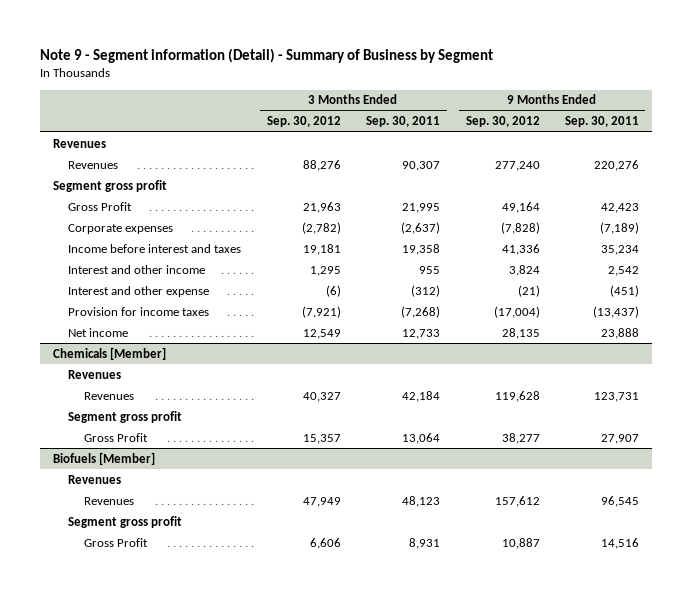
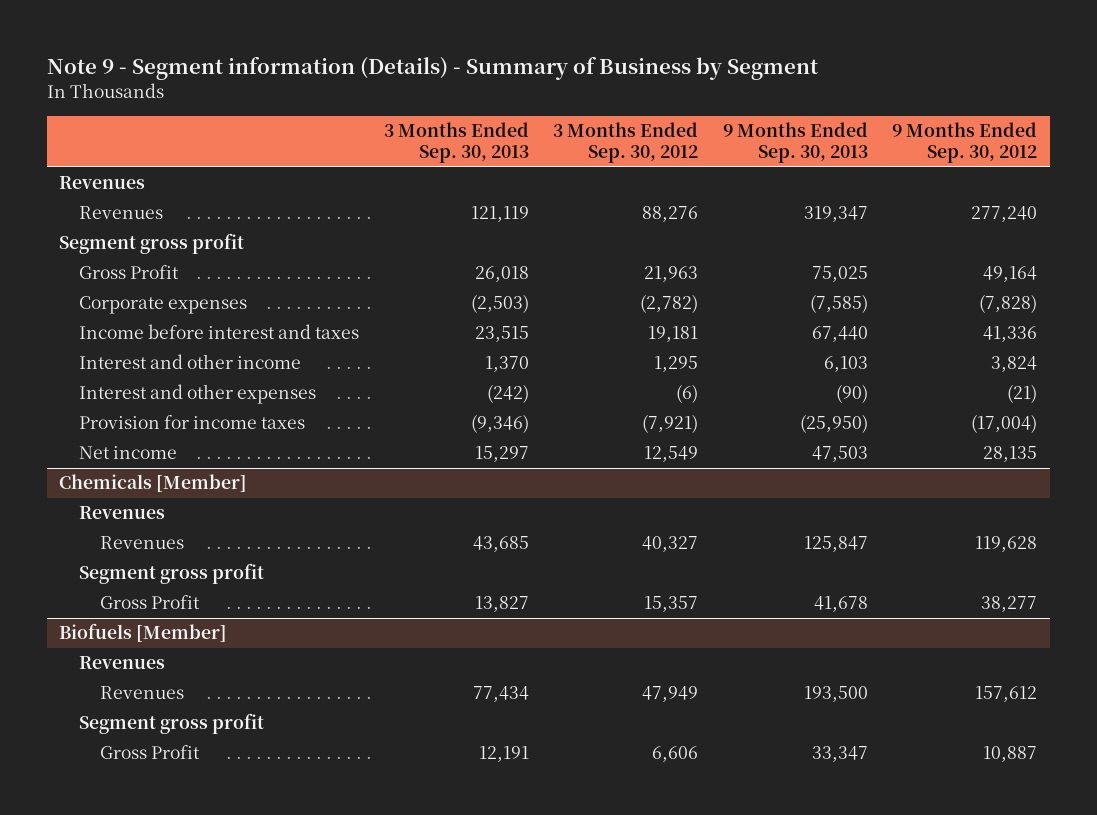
- Note 9 - Segment information (Detail) - Summary of Business by Segment
+ Note 9 - Segment information (Details) - Summary of Business by Segment
- | 3 Months Ended Sep. 30, 2012 | 3 Months Ended Sep. 30, 2011 | 9 Months Ended Sep. 30, 2012 | 9 Months Ended Sep. 30, 2011
+ | 3 Months Ended Sep. 30, 2013 | 3 Months Ended Sep. 30, 2012 | 9 Months Ended Sep. 30, 2013 | 9 Months Ended Sep. 30, 2012
- Interest and other expense | (6) | (312) | (21) | (451)
+ Interest and other expenses | (242) | (6) | (90) | (21)

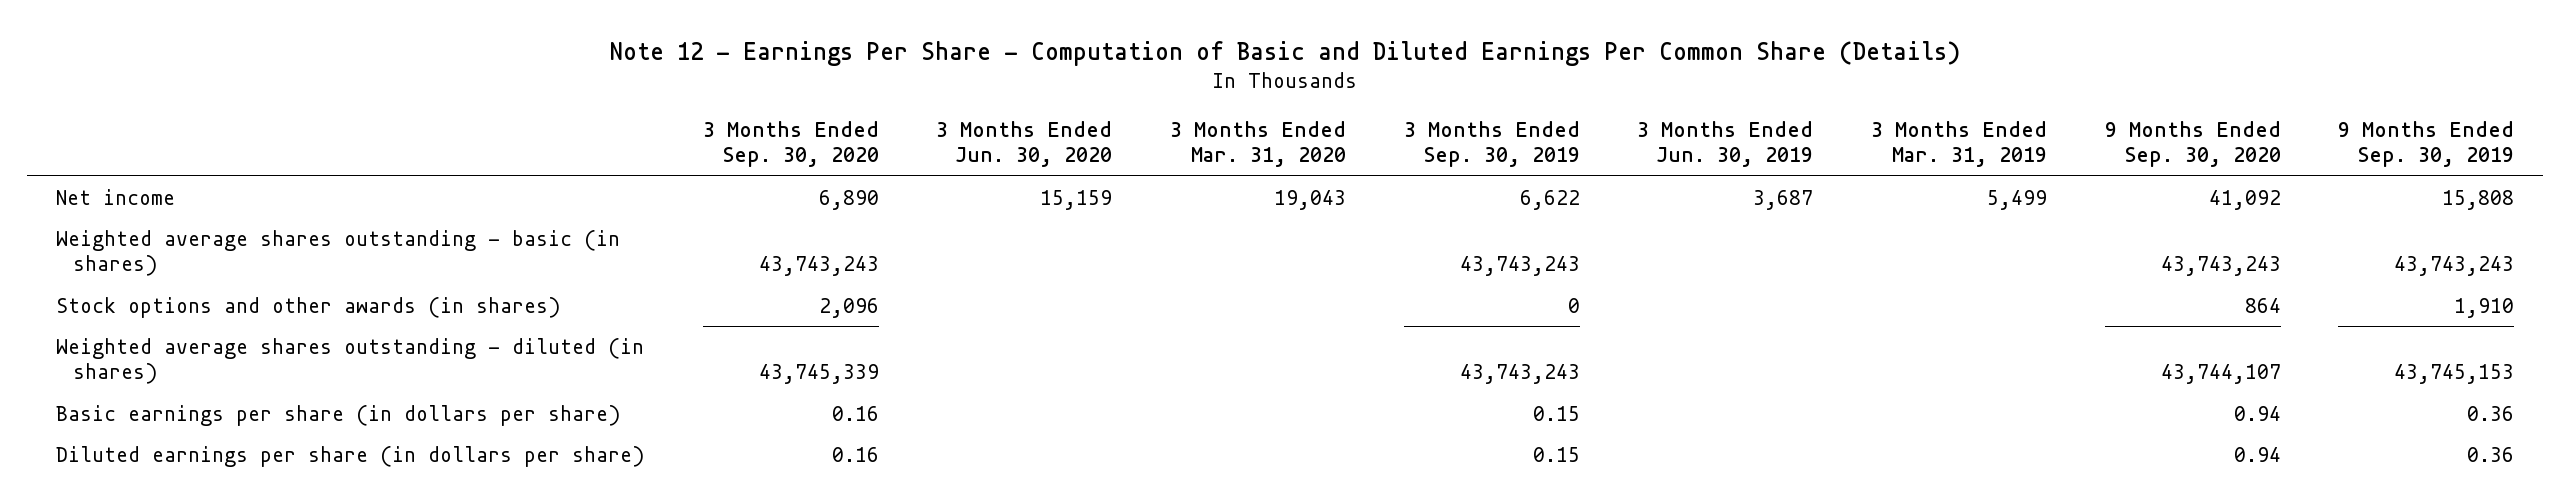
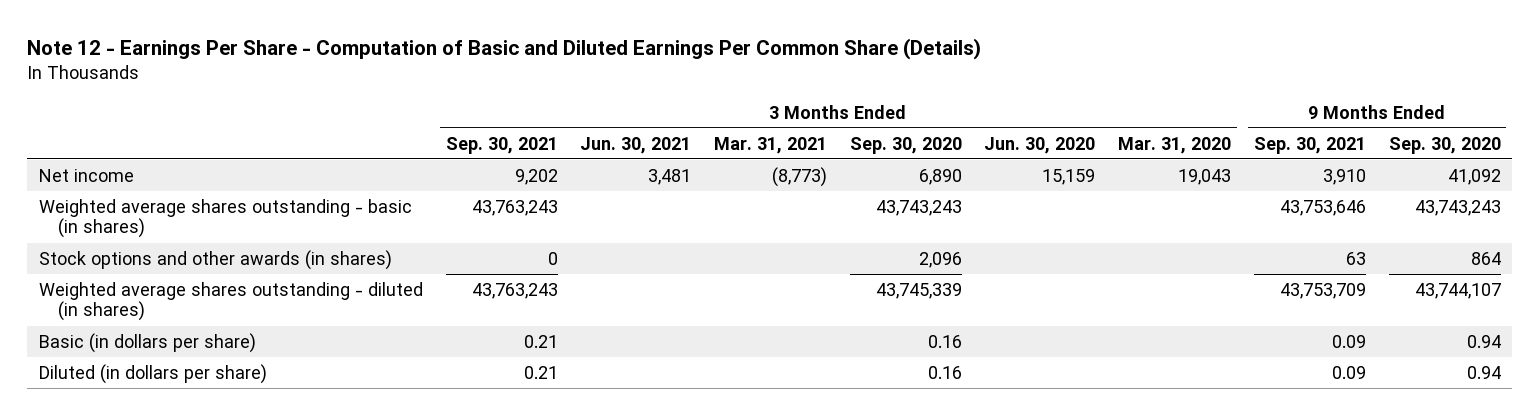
- | 3 Months Ended Sep. 30, 2020 | 3 Months Ended Jun. 30, 2020 | 3 Months Ended Mar. 31, 2020 | 3 Months Ended Sep. 30, 2019 | 3 Months Ended Jun. 30, 2019 | 3 Months Ended Mar. 31, 2019 | 9 Months Ended Sep. 30, 2020 | 9 Months Ended Sep. 30, 2019
+ | 3 Months Ended Sep. 30, 2021 | 3 Months Ended Jun. 30, 2021 | 3 Months Ended Mar. 31, 2021 | 3 Months Ended Sep. 30, 2020 | 3 Months Ended Jun. 30, 2020 | 3 Months Ended Mar. 31, 2020 | 9 Months Ended Sep. 30, 2021 | 9 Months Ended Sep. 30, 2020
- Basic earnings per share (in dollars per share) | 0.16 | | | 0.15 | | | 0.94 | 0.36
- Diluted earnings per share (in dollars per share) | 0.16 | | | 0.15 | | | 0.94 | 0.36
+ Basic (in dollars per share) | 0.21 | | | 0.16 | | | 0.09 | 0.94
+ Diluted (in dollars per share) | 0.21 | | | 0.16 | | | 0.09 | 0.94

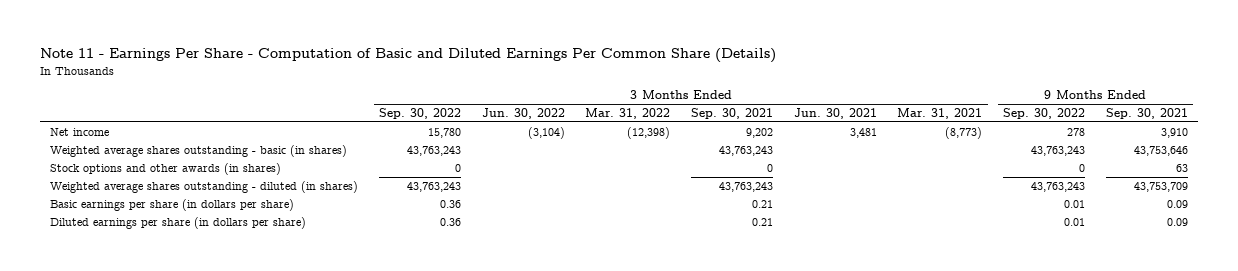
- Note 12 - Earnings Per Share - Computation of Basic and Diluted Earnings Per Common Share (Details)
+ Note 11 - Earnings Per Share - Computation of Basic and Diluted Earnings Per Common Share (Details)
- | 3 Months Ended Sep. 30, 2021 | 3 Months Ended Jun. 30, 2021 | 3 Months Ended Mar. 31, 2021 | 3 Months Ended Sep. 30, 2020 | 3 Months Ended Jun. 30, 2020 | 3 Months Ended Mar. 31, 2020 | 9 Months Ended Sep. 30, 2021 | 9 Months Ended Sep. 30, 2020
+ | 3 Months Ended Sep. 30, 2022 | 3 Months Ended Jun. 30, 2022 | 3 Months Ended Mar. 31, 2022 | 3 Months Ended Sep. 30, 2021 | 3 Months Ended Jun. 30, 2021 | 3 Months Ended Mar. 31, 2021 | 9 Months Ended Sep. 30, 2022 | 9 Months Ended Sep. 30, 2021
- Basic (in dollars per share) | 0.21 | | | 0.16 | | | 0.09 | 0.94
- Diluted (in dollars per share) | 0.21 | | | 0.16 | | | 0.09 | 0.94
+ Basic earnings per share (in dollars per share) | 0.36 | | | 0.21 | | | 0.01 | 0.09
+ Diluted earnings per share (in dollars per share) | 0.36 | | | 0.21 | | | 0.01 | 0.09

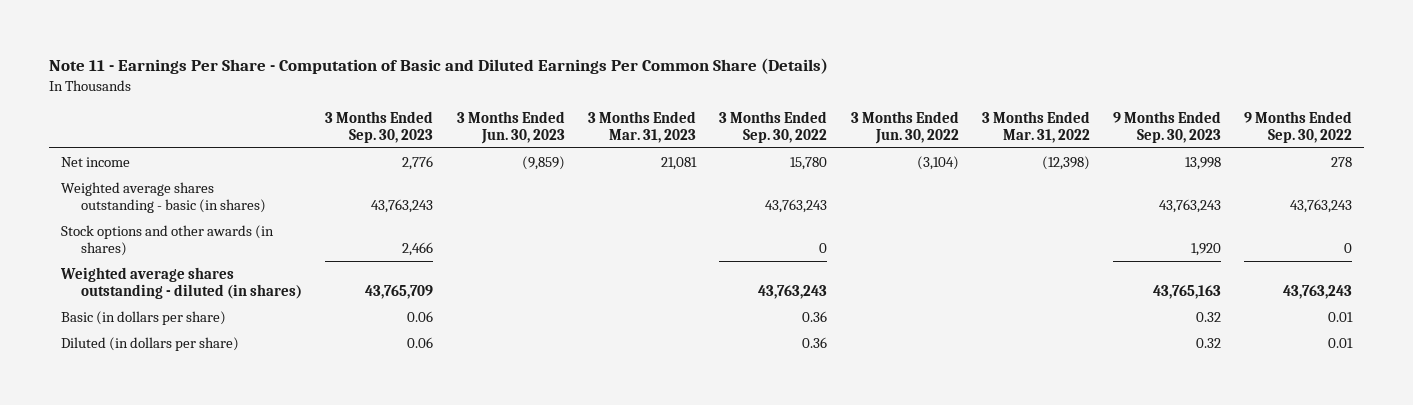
- | 3 Months Ended Sep. 30, 2022 | 3 Months Ended Jun. 30, 2022 | 3 Months Ended Mar. 31, 2022 | 3 Months Ended Sep. 30, 2021 | 3 Months Ended Jun. 30, 2021 | 3 Months Ended Mar. 31, 2021 | 9 Months Ended Sep. 30, 2022 | 9 Months Ended Sep. 30, 2021
+ | 3 Months Ended Sep. 30, 2023 | 3 Months Ended Jun. 30, 2023 | 3 Months Ended Mar. 31, 2023 | 3 Months Ended Sep. 30, 2022 | 3 Months Ended Jun. 30, 2022 | 3 Months Ended Mar. 31, 2022 | 9 Months Ended Sep. 30, 2023 | 9 Months Ended Sep. 30, 2022
- Basic earnings per share (in dollars per share) | 0.36 | | | 0.21 | | | 0.01 | 0.09
- Diluted earnings per share (in dollars per share) | 0.36 | | | 0.21 | | | 0.01 | 0.09
+ Basic (in dollars per share) | 0.06 | | | 0.36 | | | 0.32 | 0.01
+ Diluted (in dollars per share) | 0.06 | | | 0.36 | | | 0.32 | 0.01

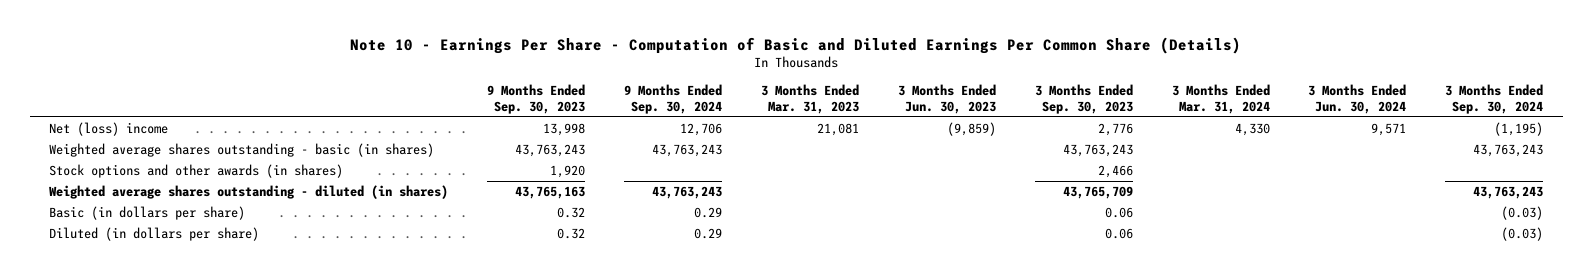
- Note 11 - Earnings Per Share - Computation of Basic and Diluted Earnings Per Common Share (Details)
+ Note 10 - Earnings Per Share - Computation of Basic and Diluted Earnings Per Common Share (Details)
- | 3 Months Ended Sep. 30, 2023 | 3 Months Ended Jun. 30, 2023 | 3 Months Ended Mar. 31, 2023 | 3 Months Ended Sep. 30, 2022 | 3 Months Ended Jun. 30, 2022 | 3 Months Ended Mar. 31, 2022 | 9 Months Ended Sep. 30, 2023 | 9 Months Ended Sep. 30, 2022
+ | 9 Months Ended Sep. 30, 2023 | 9 Months Ended Sep. 30, 2024 | 3 Months Ended Mar. 31, 2023 | 3 Months Ended Jun. 30, 2023 | 3 Months Ended Sep. 30, 2023 | 3 Months Ended Mar. 31, 2024 | 3 Months Ended Jun. 30, 2024 | 3 Months Ended Sep. 30, 2024
- Net income | 2,776 | (9,859) | 21,081 | 15,780 | (3,104) | (12,398) | 13,998 | 278
+ Net (loss) income | 13,998 | 12,706 | 21,081 | (9,859) | 2,776 | 4,330 | 9,571 | (1,195)

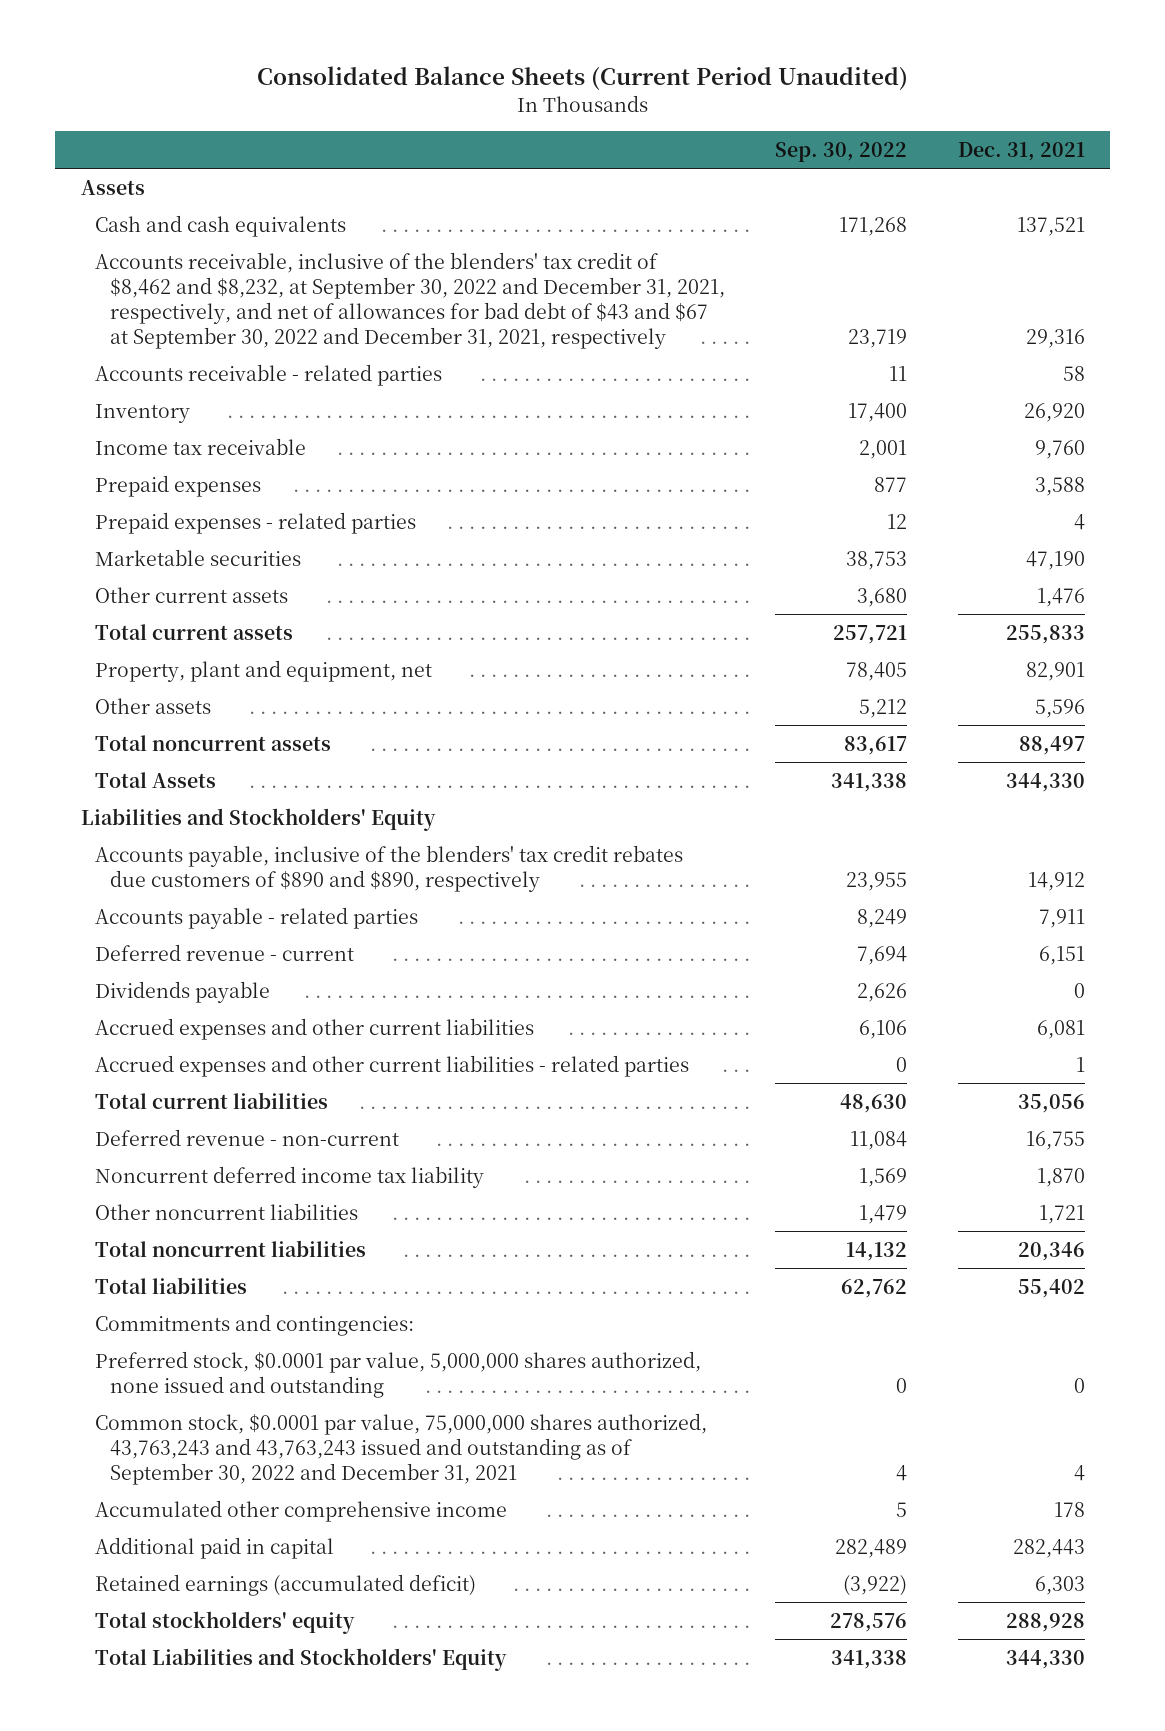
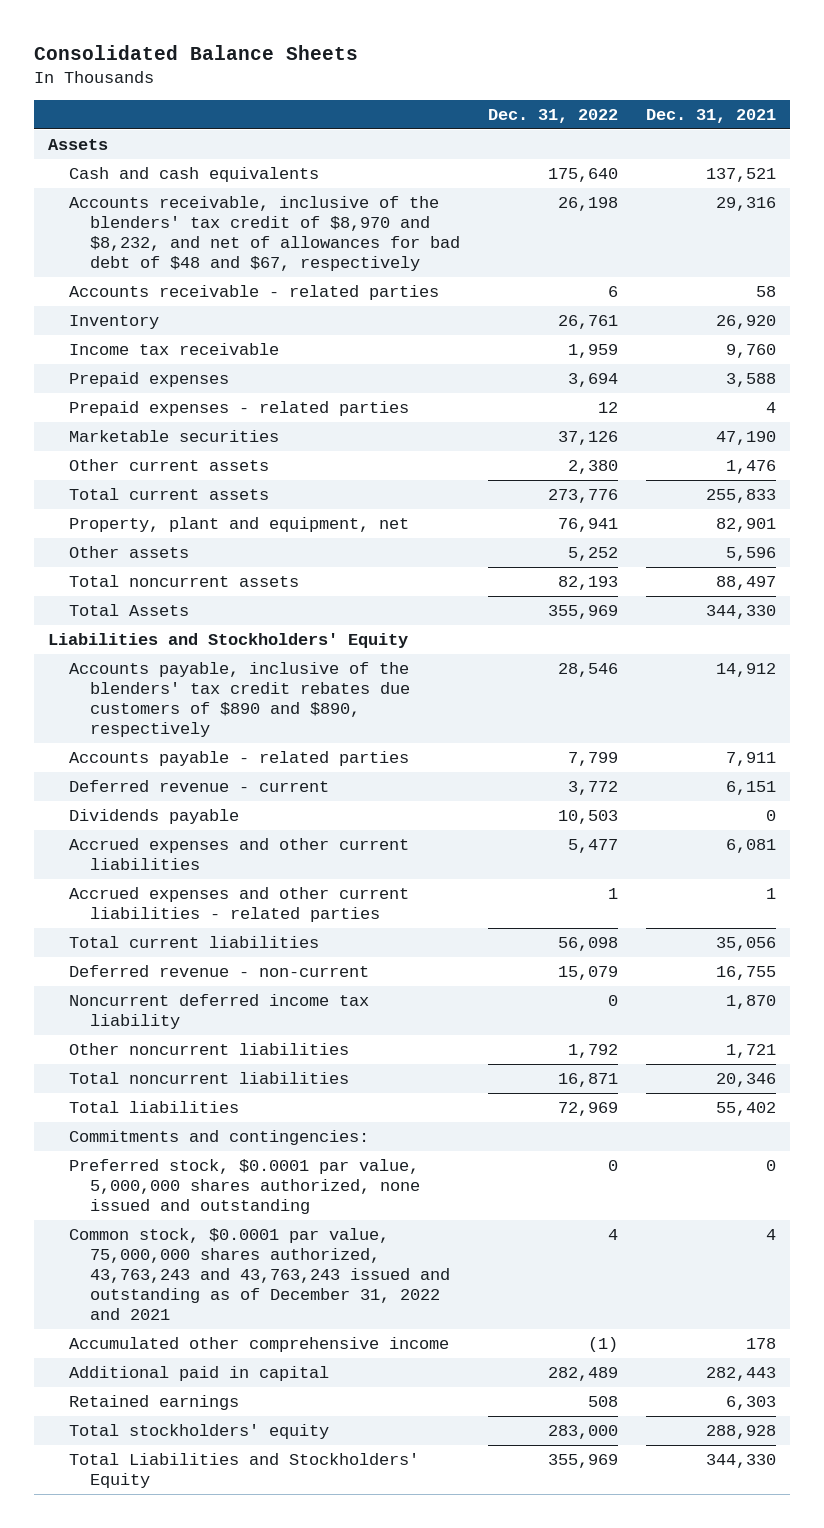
- Consolidated Balance Sheets (Current Period Unaudited)
+ Consolidated Balance Sheets
- | Sep. 30, 2022 | Dec. 31, 2021
+ | Dec. 31, 2022 | Dec. 31, 2021
- Accounts receivable, inclusive of the blenders' tax credit of $8,462 and $8,232, at September 30, 2022 and December 31, 2021, respectively, and net of allowances for bad debt of $43 and $67 at September 30, 2022 and December 31, 2021, respectively | 23,719 | 29,316
+ Accounts receivable, inclusive of the blenders' tax credit of $8,970 and $8,232, and net of allowances for bad debt of $48 and $67, respectively | 26,198 | 29,316
- Common stock, $0.0001 par value, 75,000,000 shares authorized, 43,763,243 and 43,763,243 issued and outstanding as of September 30, 2022 and December 31, 2021 | 4 | 4
+ Common stock, $0.0001 par value, 75,000,000 shares authorized, 43,763,243 and 43,763,243 issued and outstanding as of December 31, 2022 and 2021 | 4 | 4
- Retained earnings (accumulated deficit) | (3,922) | 6,303
+ Retained earnings | 508 | 6,303

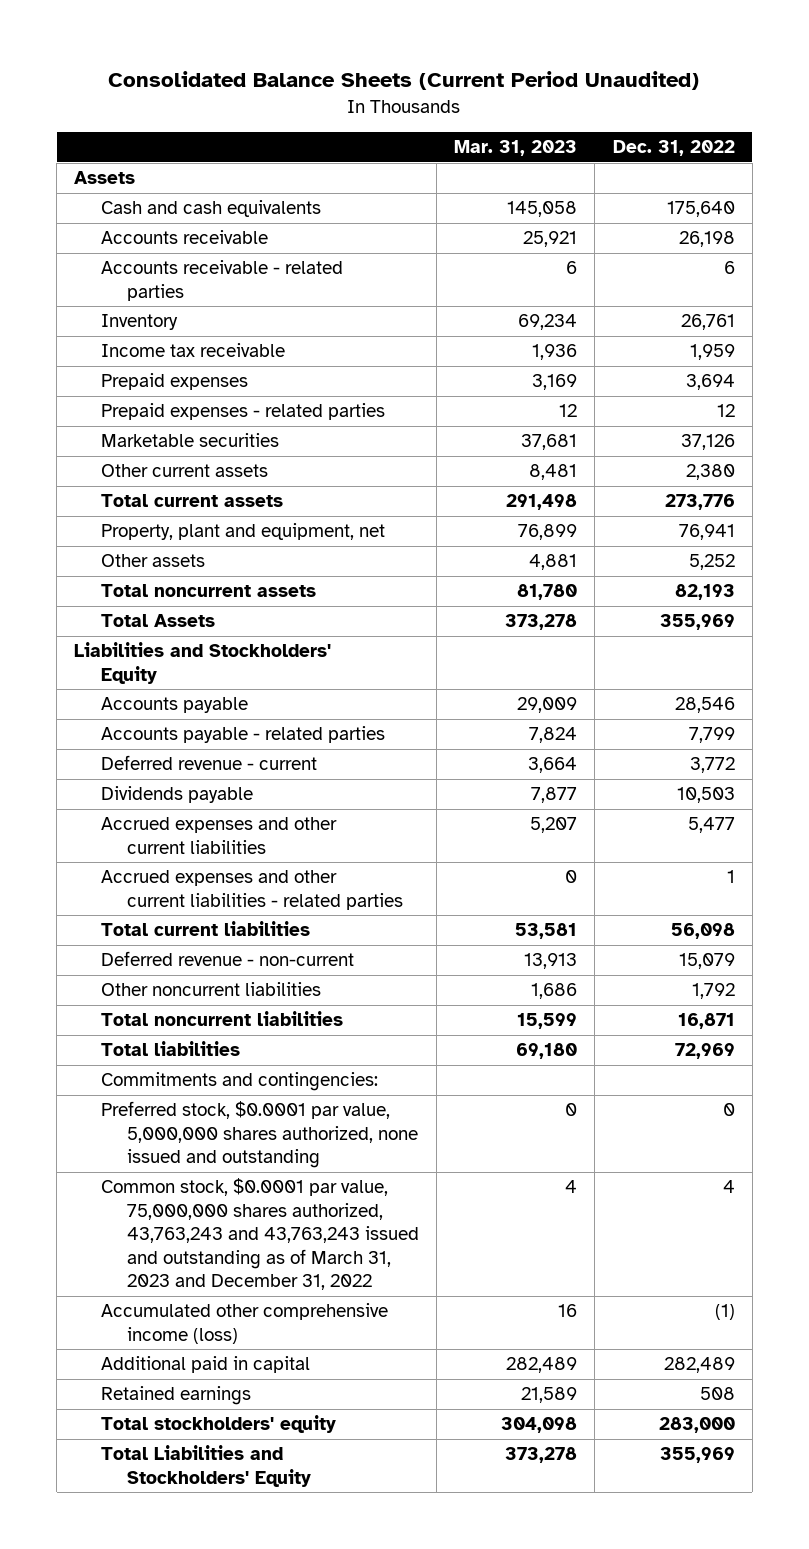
- Consolidated Balance Sheets
+ Consolidated Balance Sheets (Current Period Unaudited)
- | Dec. 31, 2022 | Dec. 31, 2021
+ | Mar. 31, 2023 | Dec. 31, 2022
- Accounts receivable, inclusive of the blenders' tax credit of $8,970 and $8,232, and net of allowances for bad debt of $48 and $67, respectively | 26,198 | 29,316
+ Accounts receivable | 25,921 | 26,198
- Accounts payable, inclusive of the blenders' tax credit rebates due customers of $890 and $890, respectively | 28,546 | 14,912
+ Accounts payable | 29,009 | 28,546
- Noncurrent deferred income tax liability | 0 | 1,870
- Common stock, $0.0001 par value, 75,000,000 shares authorized, 43,763,243 and 43,763,243 issued and outstanding as of December 31, 2022 and 2021 | 4 | 4
- Accumulated other comprehensive income | (1) | 178
+ Common stock, $0.0001 par value, 75,000,000 shares authorized, 43,763,243 and 43,763,243 issued and outstanding as of March 31, 2023 and December 31, 2022 | 4 | 4
+ Accumulated other comprehensive income (loss) | 16 | (1)

